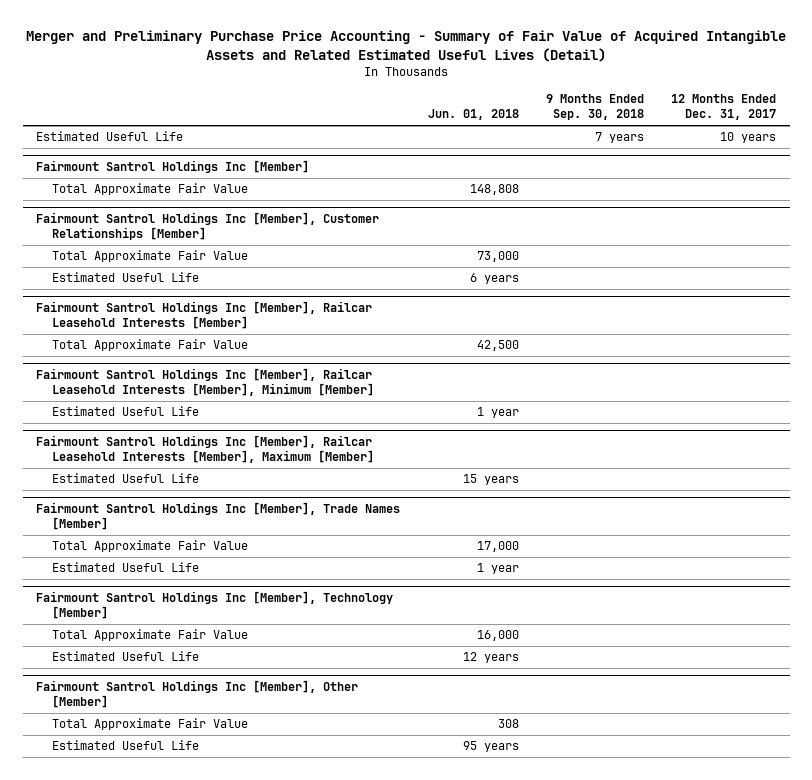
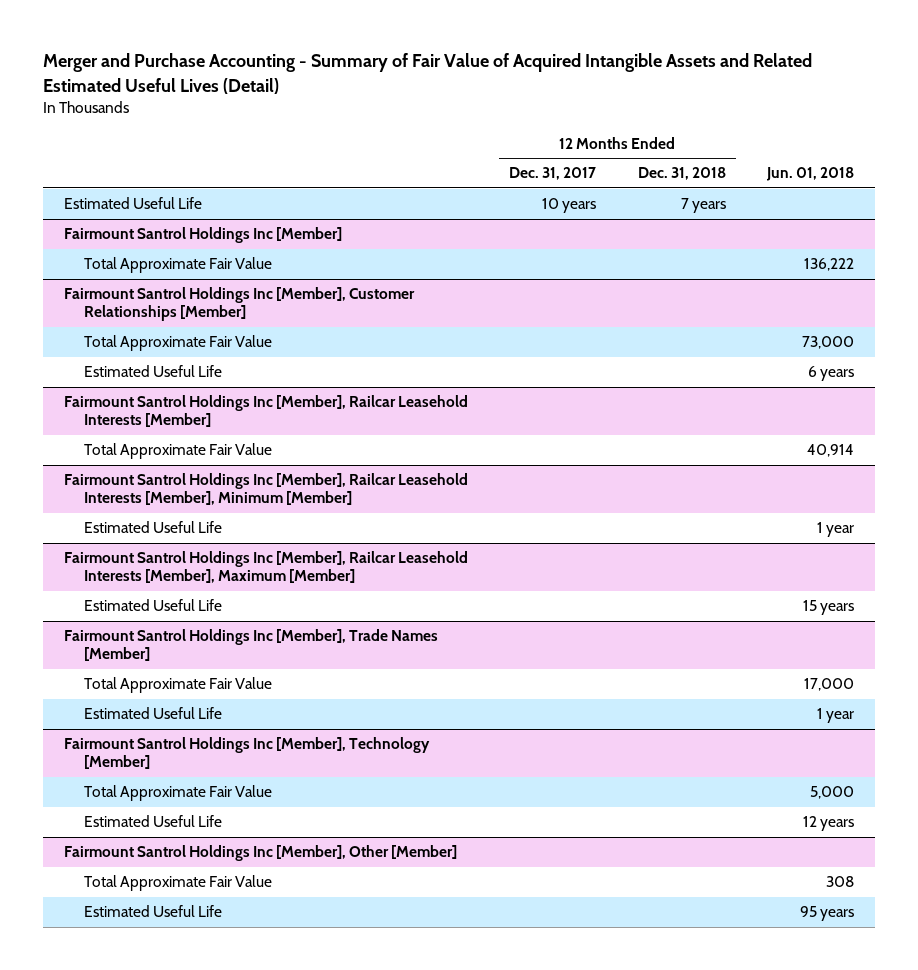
- Merger and Preliminary Purchase Price Accounting - Summary of Fair Value of Acquired Intangible Assets and Related Estimated Useful Lives (Detail)
+ Merger and Purchase Accounting - Summary of Fair Value of Acquired Intangible Assets and Related Estimated Useful Lives (Detail)
- | Jun. 01, 2018 | 9 Months Ended Sep. 30, 2018 | 12 Months Ended Dec. 31, 2017
+ | 12 Months Ended Dec. 31, 2017 | 12 Months Ended Dec. 31, 2018 | Jun. 01, 2018
@ Fairmount Santrol Holdings Inc [Member]
- Total Approximate Fair Value | 148,808 | |
+ Total Approximate Fair Value | | | 136,222
@ Fairmount Santrol Holdings Inc [Member], Railcar Leasehold Interests [Member]
- Total Approximate Fair Value | 42,500 | |
+ Total Approximate Fair Value | | | 40,914
@ Fairmount Santrol Holdings Inc [Member], Technology [Member]
- Total Approximate Fair Value | 16,000 | |
+ Total Approximate Fair Value | | | 5,000

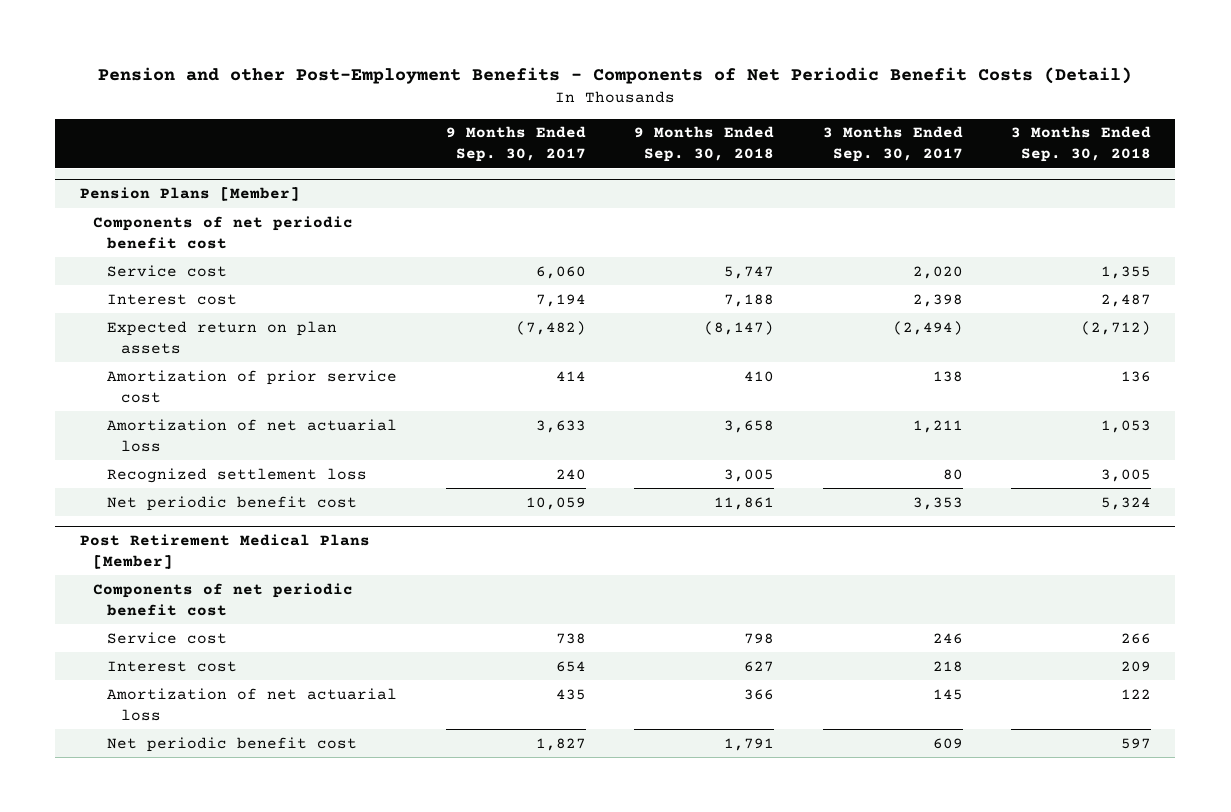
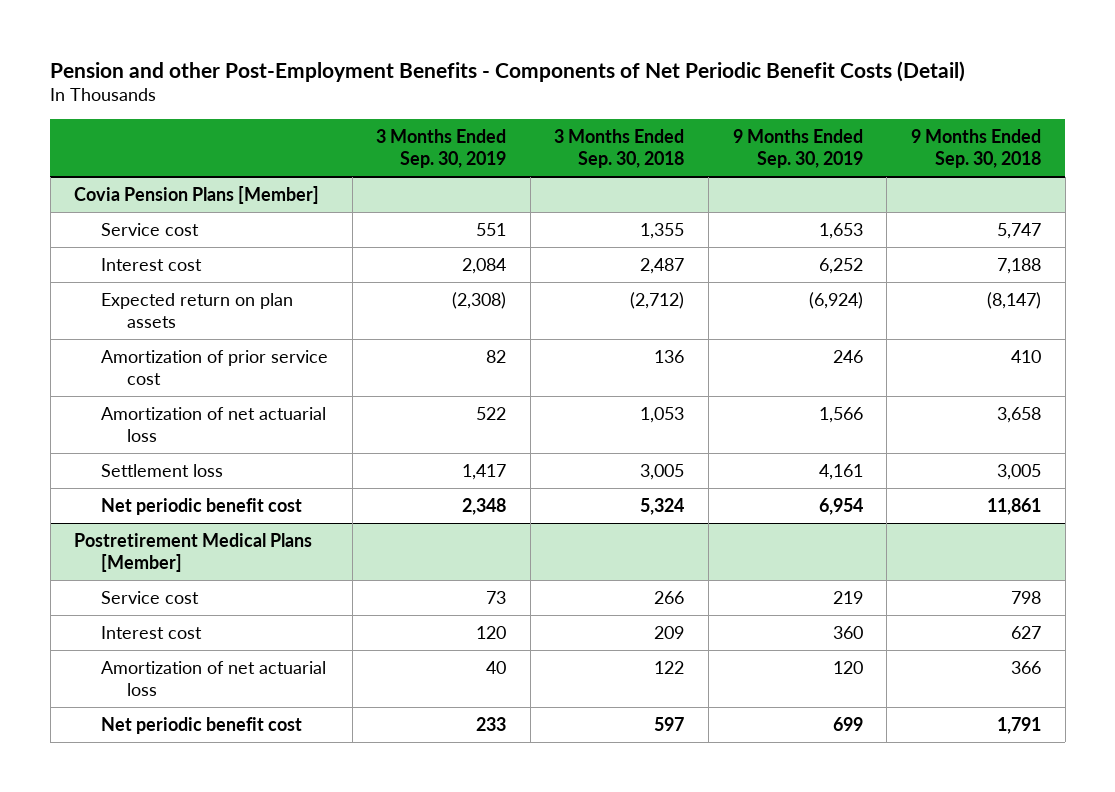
- | 9 Months Ended Sep. 30, 2017 | 9 Months Ended Sep. 30, 2018 | 3 Months Ended Sep. 30, 2017 | 3 Months Ended Sep. 30, 2018
+ | 3 Months Ended Sep. 30, 2019 | 3 Months Ended Sep. 30, 2018 | 9 Months Ended Sep. 30, 2019 | 9 Months Ended Sep. 30, 2018
- Pension Plans [Member]
- Components of net periodic benefit cost
+ Covia Pension Plans [Member]
- Recognized settlement loss | 240 | 3,005 | 80 | 3,005
+ Settlement loss | 1,417 | 3,005 | 4,161 | 3,005
- Post Retirement Medical Plans [Member]
- Components of net periodic benefit cost
+ Postretirement Medical Plans [Member]

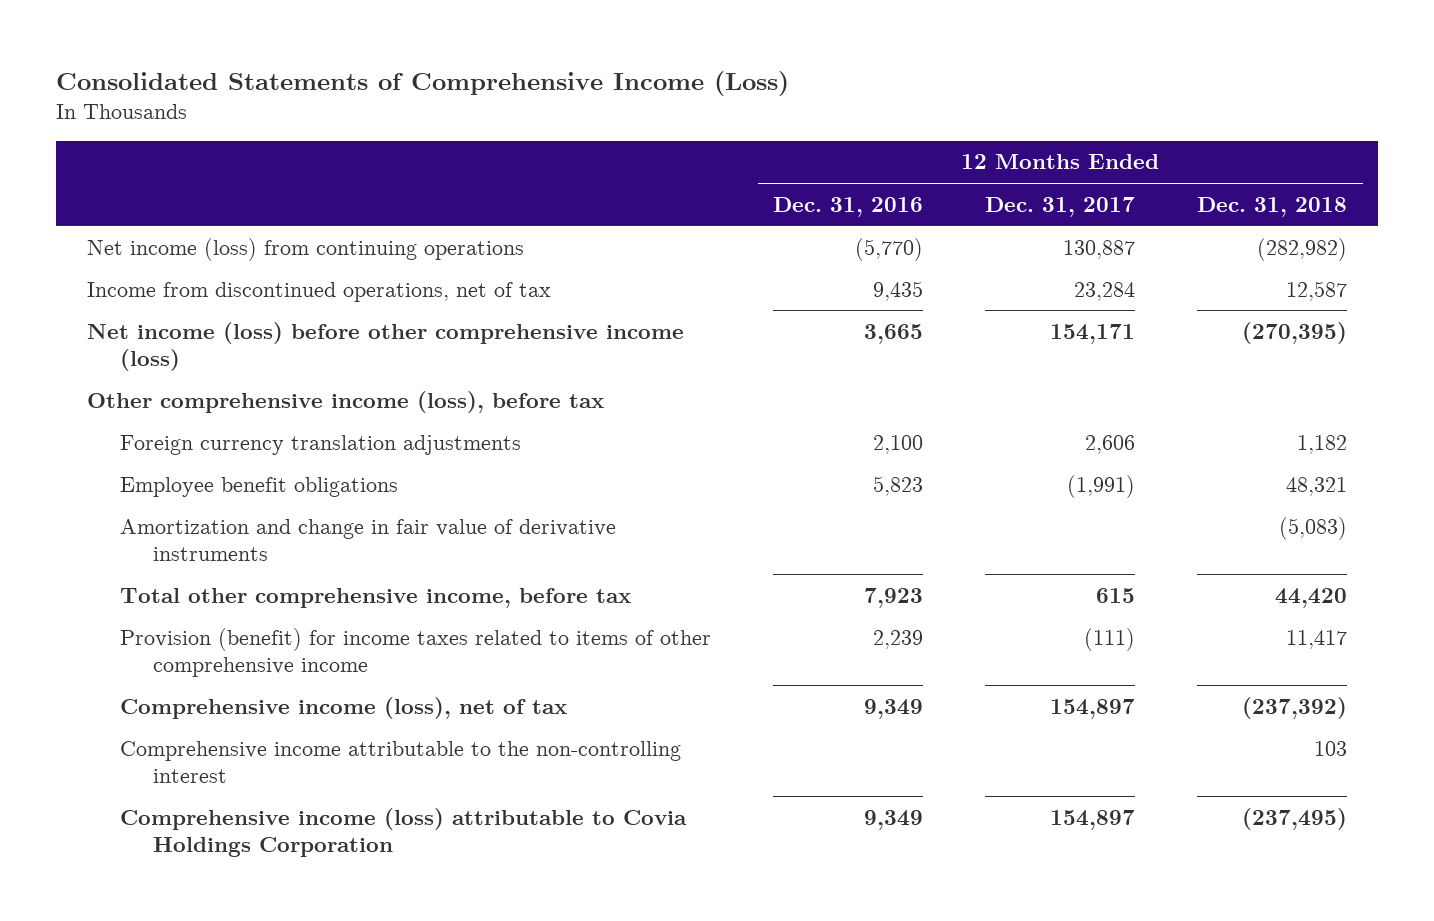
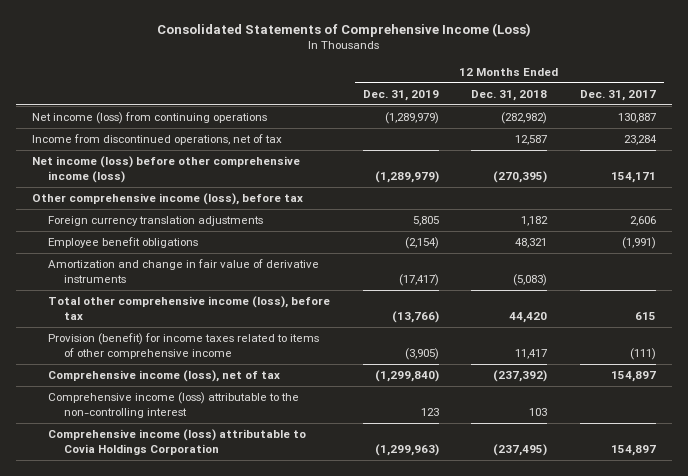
- | 12 Months Ended Dec. 31, 2016 | 12 Months Ended Dec. 31, 2017 | 12 Months Ended Dec. 31, 2018
+ | 12 Months Ended Dec. 31, 2019 | 12 Months Ended Dec. 31, 2018 | 12 Months Ended Dec. 31, 2017
- Total other comprehensive income, before tax | 7,923 | 615 | 44,420
+ Total other comprehensive income (loss), before tax | (13,766) | 44,420 | 615
- Comprehensive income attributable to the non-controlling interest | | | 103
+ Comprehensive income (loss) attributable to the non-controlling interest | 123 | 103 |

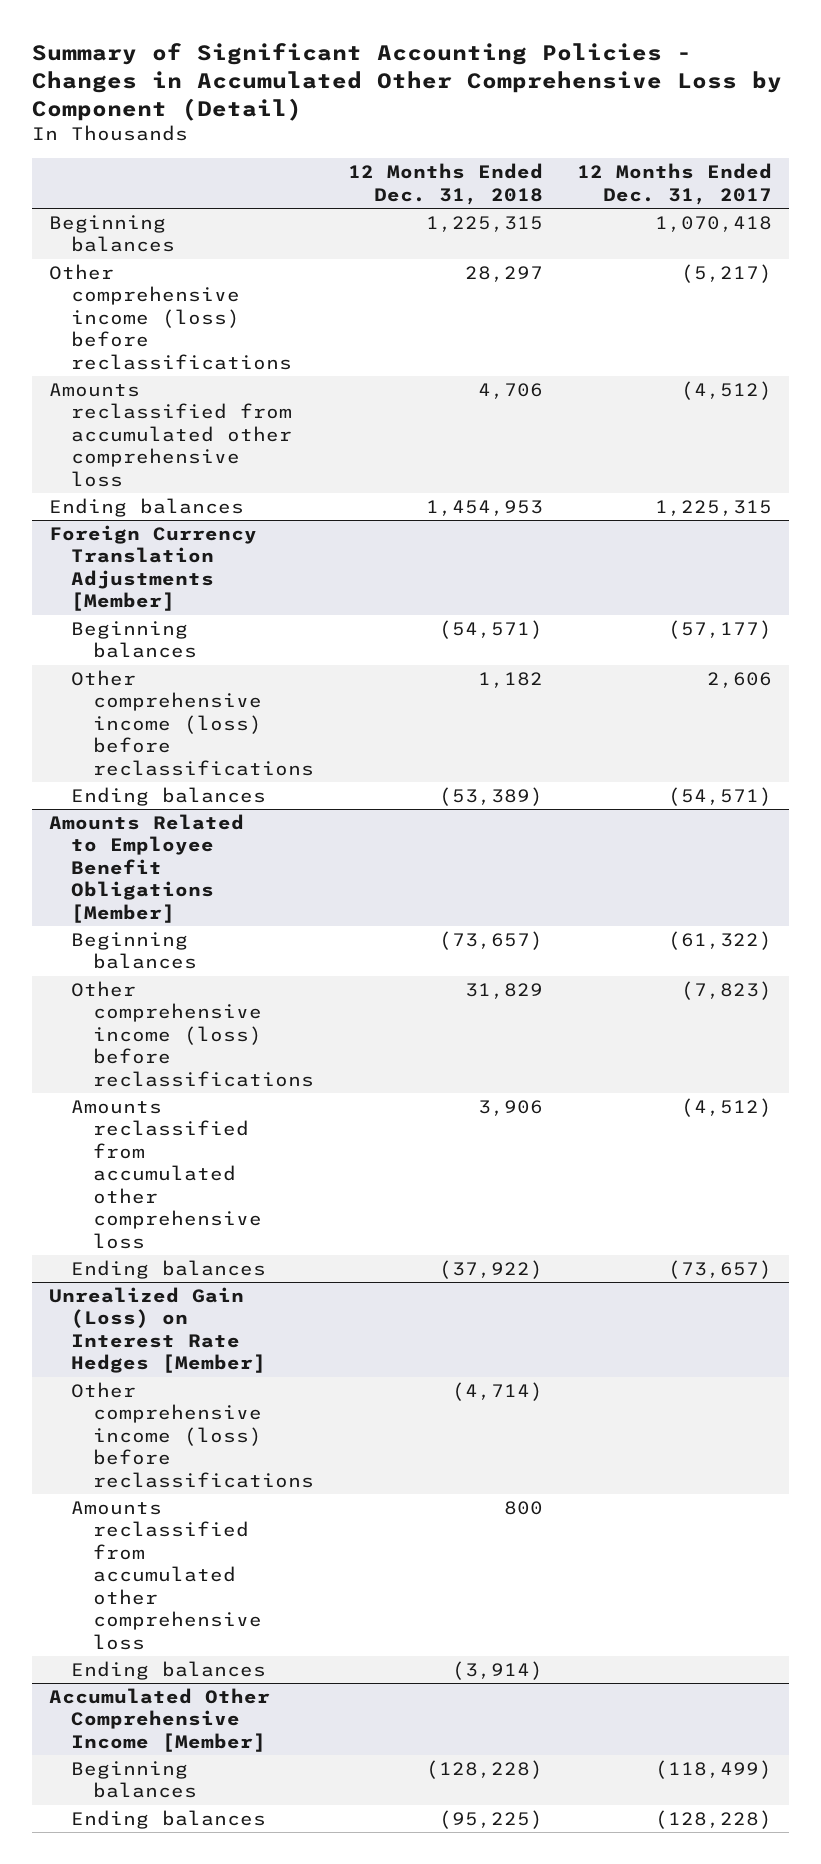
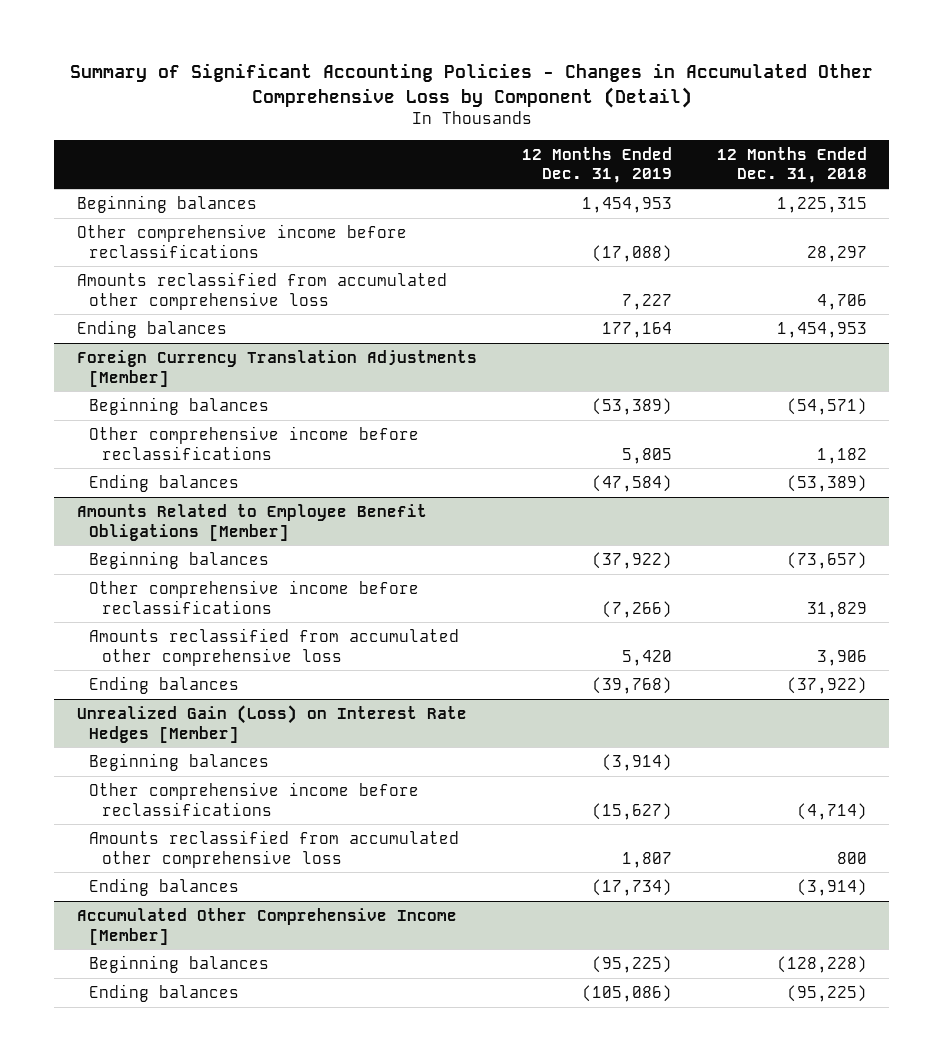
- | 12 Months Ended Dec. 31, 2018 | 12 Months Ended Dec. 31, 2017
+ | 12 Months Ended Dec. 31, 2019 | 12 Months Ended Dec. 31, 2018
- Other comprehensive income (loss) before reclassifications | 28,297 | (5,217)
+ Other comprehensive income before reclassifications | (17,088) | 28,297
@ Foreign Currency Translation Adjustments [Member]
- Other comprehensive income (loss) before reclassifications | 1,182 | 2,606
+ Other comprehensive income before reclassifications | 5,805 | 1,182
@ Amounts Related to Employee Benefit Obligations [Member]
- Other comprehensive income (loss) before reclassifications | 31,829 | (7,823)
+ Other comprehensive income before reclassifications | (7,266) | 31,829
@ Unrealized Gain (Loss) on Interest Rate Hedges [Member]
- Other comprehensive income (loss) before reclassifications | (4,714) |
+ Beginning balances | (3,914) |
+ Other comprehensive income before reclassifications | (15,627) | (4,714)

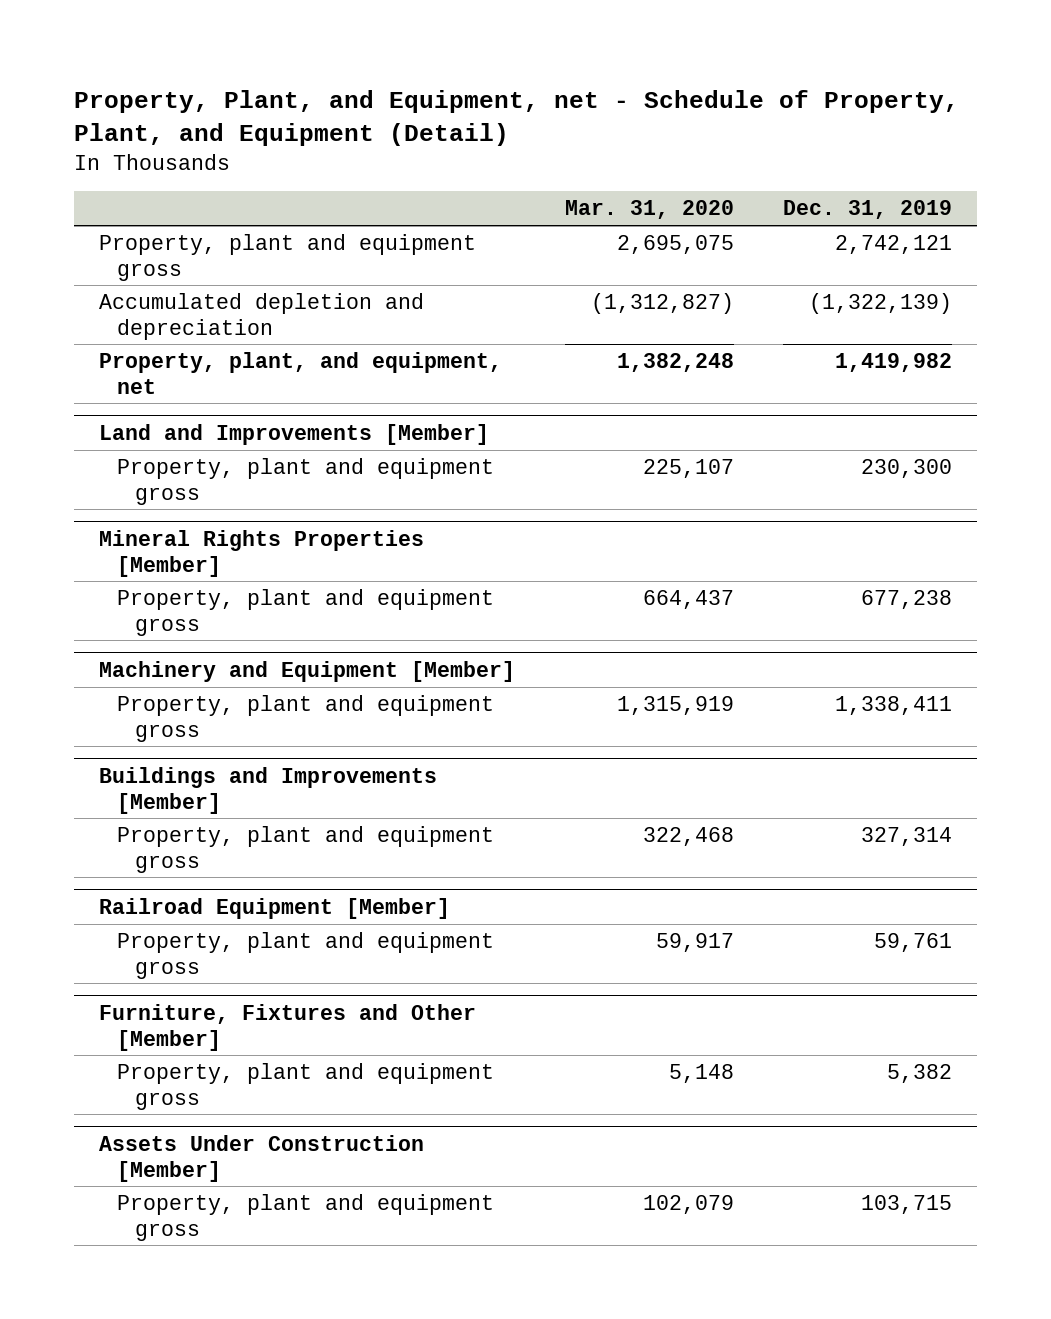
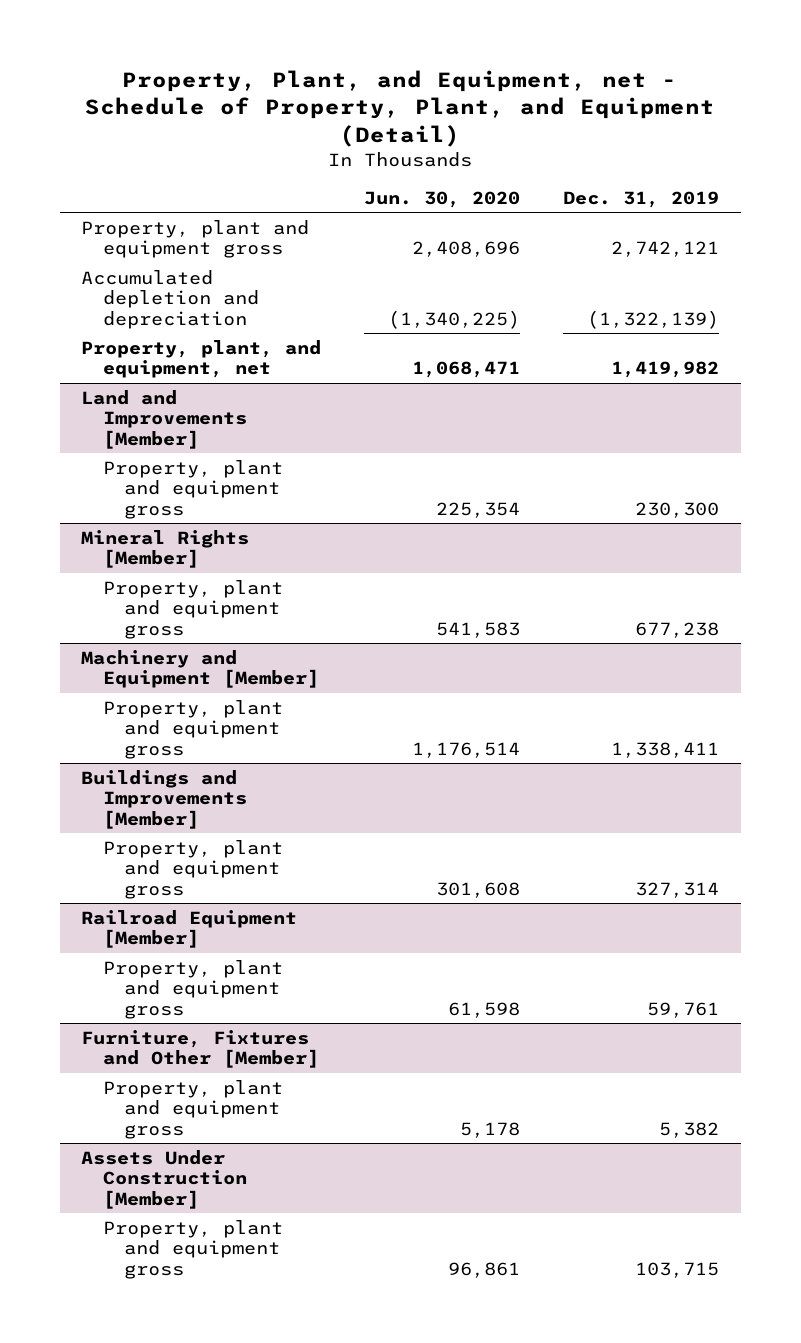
- | Mar. 31, 2020 | Dec. 31, 2019
+ | Jun. 30, 2020 | Dec. 31, 2019
- Mineral Rights Properties [Member]
+ Mineral Rights [Member]

